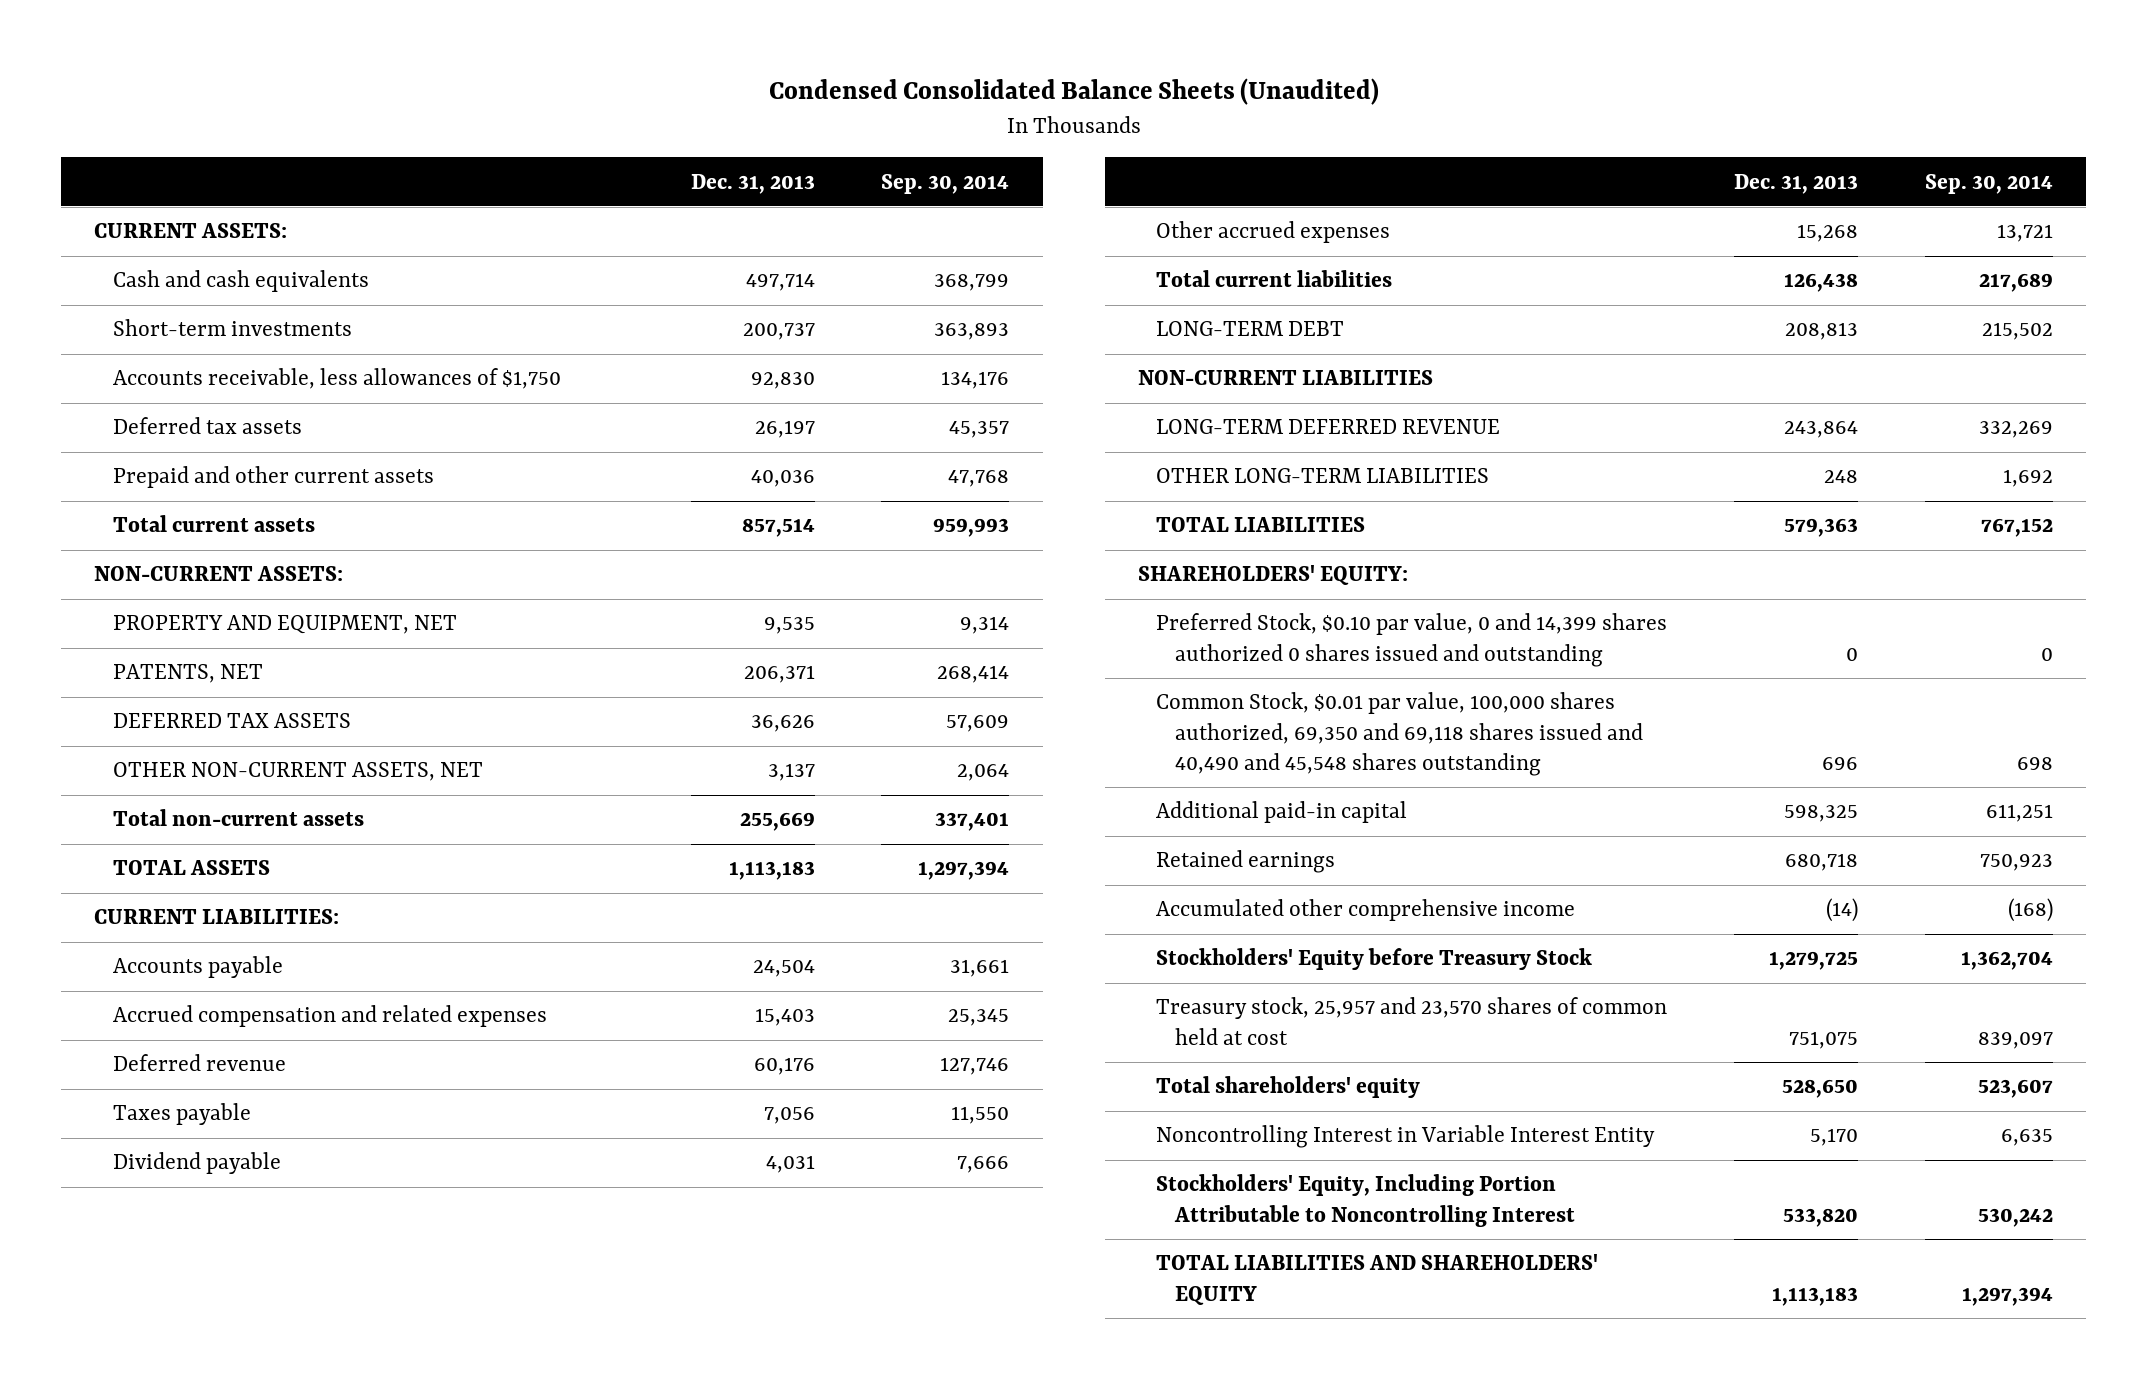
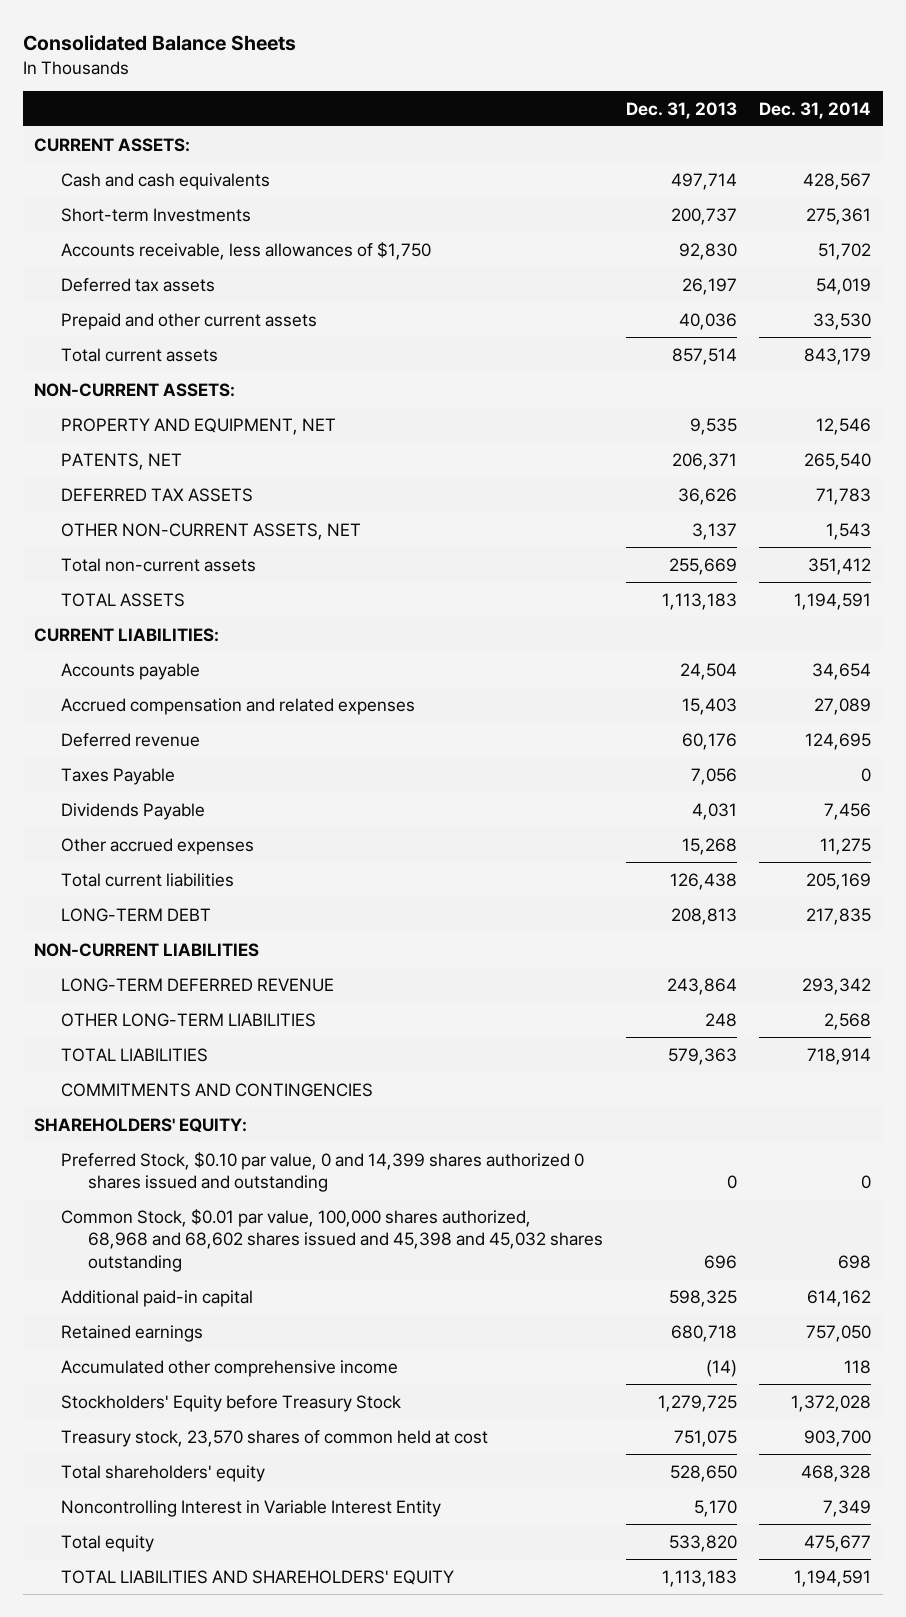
- Condensed Consolidated Balance Sheets (Unaudited)
+ Consolidated Balance Sheets
- | Dec. 31, 2013 | Sep. 30, 2014
+ | Dec. 31, 2013 | Dec. 31, 2014
- Short-term investments | 200,737 | 363,893
+ Short-term Investments | 200,737 | 275,361
- Taxes payable | 7,056 | 11,550
- Dividend payable | 4,031 | 7,666
+ Taxes Payable | 7,056 | 0
+ Dividends Payable | 4,031 | 7,456
+ COMMITMENTS AND CONTINGENCIES
- Common Stock, $0.01 par value, 100,000 shares authorized, 69,350 and 69,118 shares issued and 40,490 and 45,548 shares outstanding | 696 | 698
+ Common Stock, $0.01 par value, 100,000 shares authorized, 68,968 and 68,602 shares issued and 45,398 and 45,032 shares outstanding | 696 | 698
- Treasury stock, 25,957 and 23,570 shares of common held at cost | 751,075 | 839,097
+ Treasury stock, 23,570 shares of common held at cost | 751,075 | 903,700
- Stockholders' Equity, Including Portion Attributable to Noncontrolling Interest | 533,820 | 530,242
+ Total equity | 533,820 | 475,677

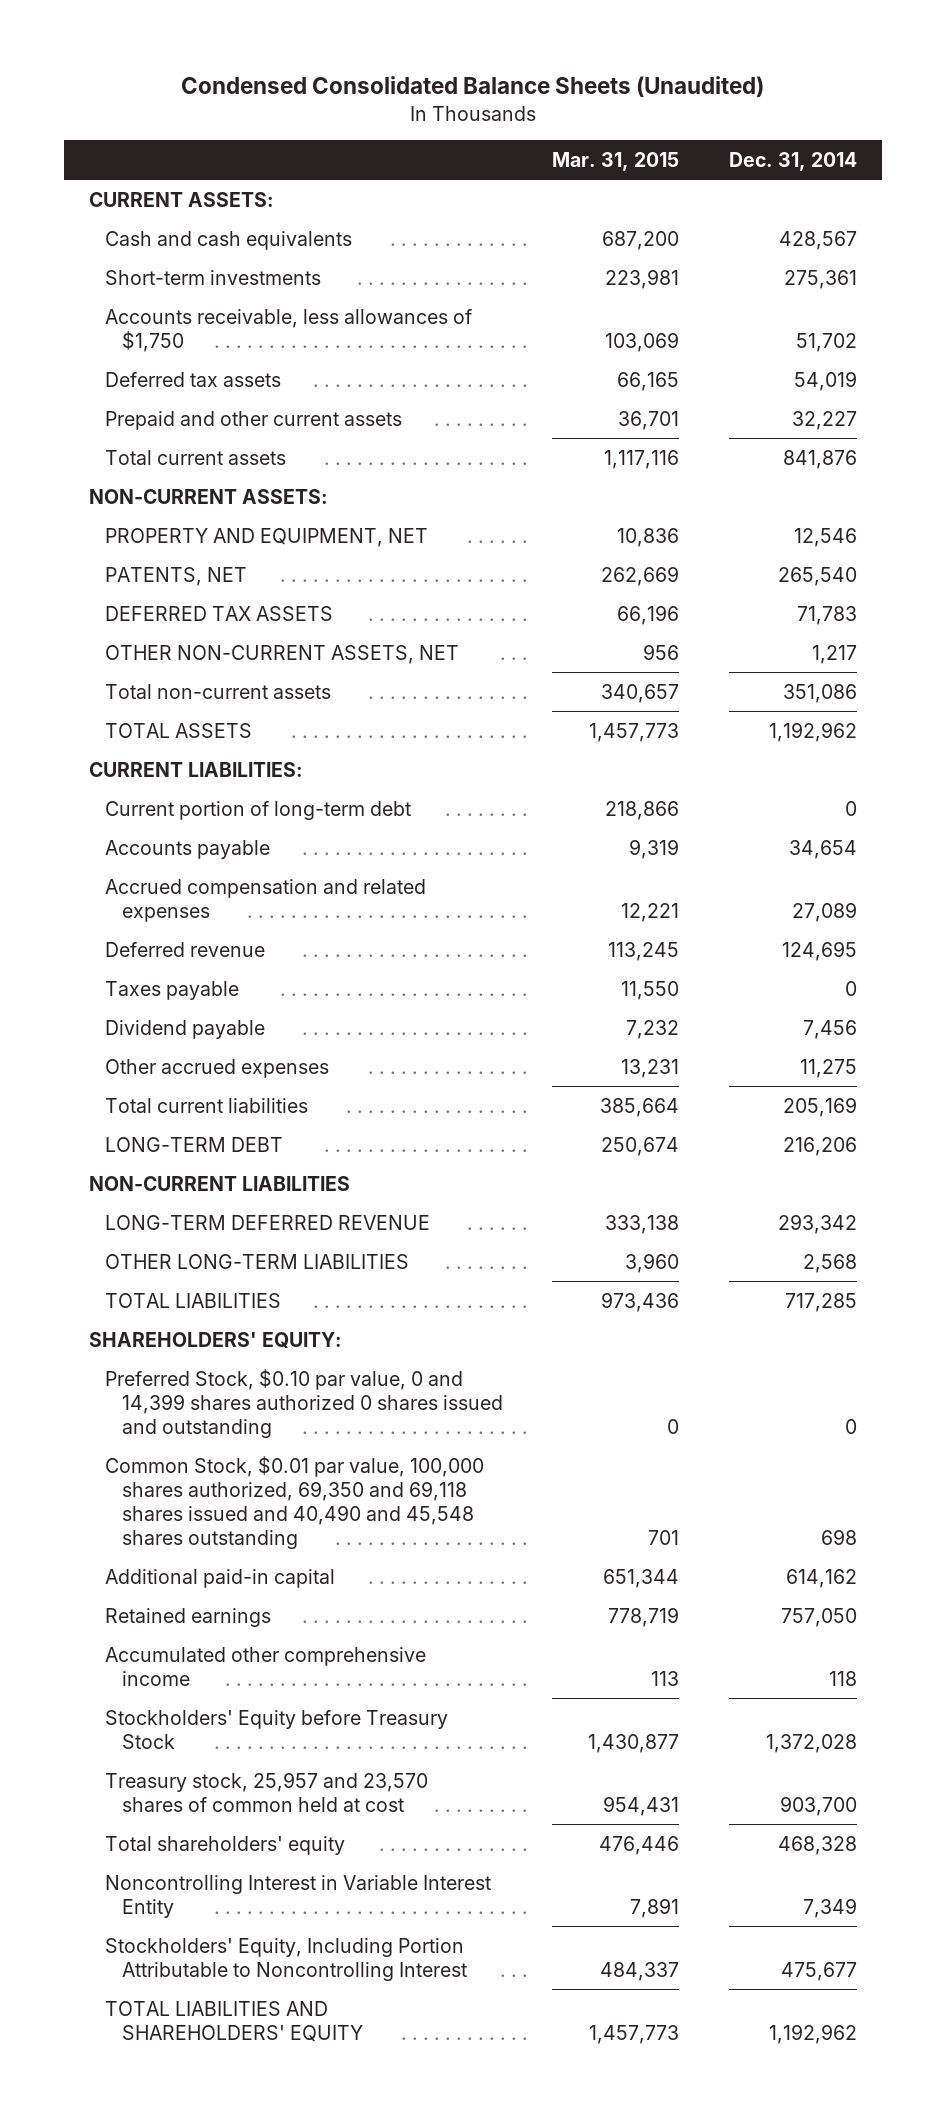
- Consolidated Balance Sheets
+ Condensed Consolidated Balance Sheets (Unaudited)
- | Dec. 31, 2013 | Dec. 31, 2014
+ | Mar. 31, 2015 | Dec. 31, 2014
- Short-term Investments | 200,737 | 275,361
+ Short-term investments | 223,981 | 275,361
- Prepaid and other current assets | 40,036 | 33,530
- Total current assets | 857,514 | 843,179
+ Prepaid and other current assets | 36,701 | 32,227
+ Total current assets | 1,117,116 | 841,876
- OTHER NON-CURRENT ASSETS, NET | 3,137 | 1,543
- Total non-current assets | 255,669 | 351,412
- TOTAL ASSETS | 1,113,183 | 1,194,591
+ OTHER NON-CURRENT ASSETS, NET | 956 | 1,217
+ Total non-current assets | 340,657 | 351,086
+ TOTAL ASSETS | 1,457,773 | 1,192,962
+ Current portion of long-term debt | 218,866 | 0
- Taxes Payable | 7,056 | 0
- Dividends Payable | 4,031 | 7,456
+ Taxes payable | 11,550 | 0
+ Dividend payable | 7,232 | 7,456
- LONG-TERM DEBT | 208,813 | 217,835
+ LONG-TERM DEBT | 250,674 | 216,206
- TOTAL LIABILITIES | 579,363 | 718,914
- COMMITMENTS AND CONTINGENCIES
+ TOTAL LIABILITIES | 973,436 | 717,285
- Common Stock, $0.01 par value, 100,000 shares authorized, 68,968 and 68,602 shares issued and 45,398 and 45,032 shares outstanding | 696 | 698
+ Common Stock, $0.01 par value, 100,000 shares authorized, 69,350 and 69,118 shares issued and 40,490 and 45,548 shares outstanding | 701 | 698
- Treasury stock, 23,570 shares of common held at cost | 751,075 | 903,700
+ Treasury stock, 25,957 and 23,570 shares of common held at cost | 954,431 | 903,700
- Total equity | 533,820 | 475,677
- TOTAL LIABILITIES AND SHAREHOLDERS' EQUITY | 1,113,183 | 1,194,591
+ Stockholders' Equity, Including Portion Attributable to Noncontrolling Interest | 484,337 | 475,677
+ TOTAL LIABILITIES AND SHAREHOLDERS' EQUITY | 1,457,773 | 1,192,962

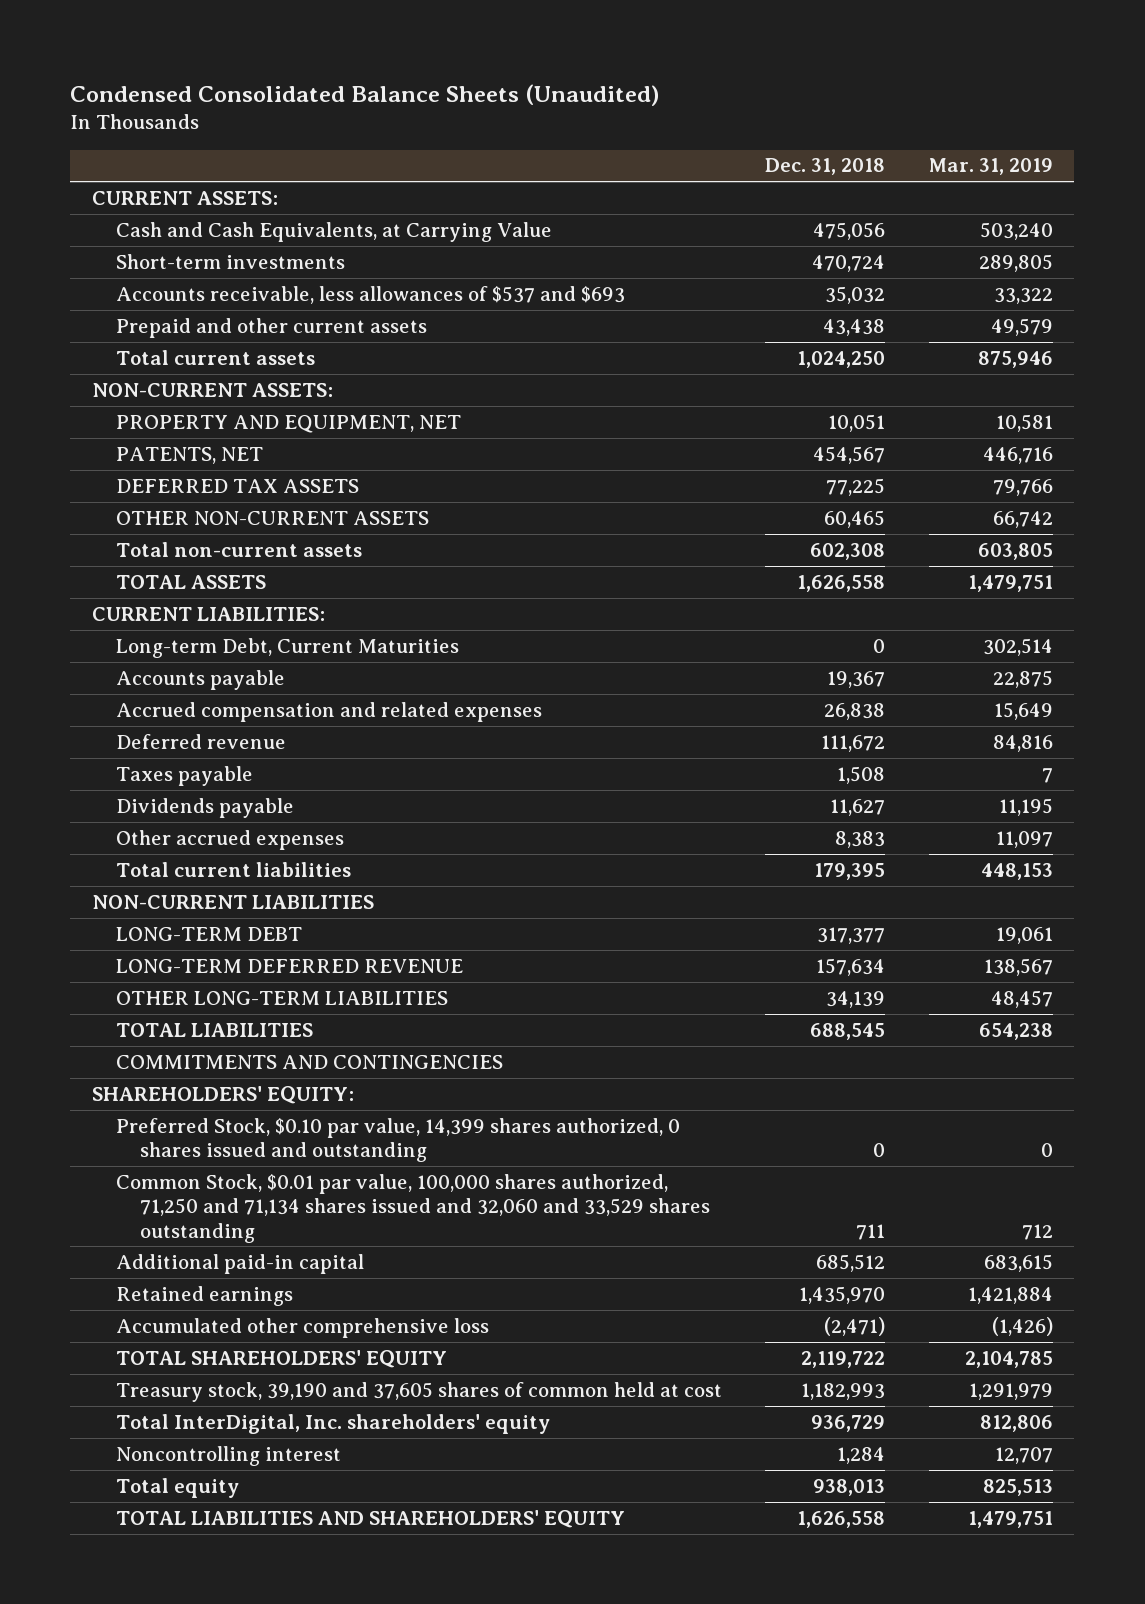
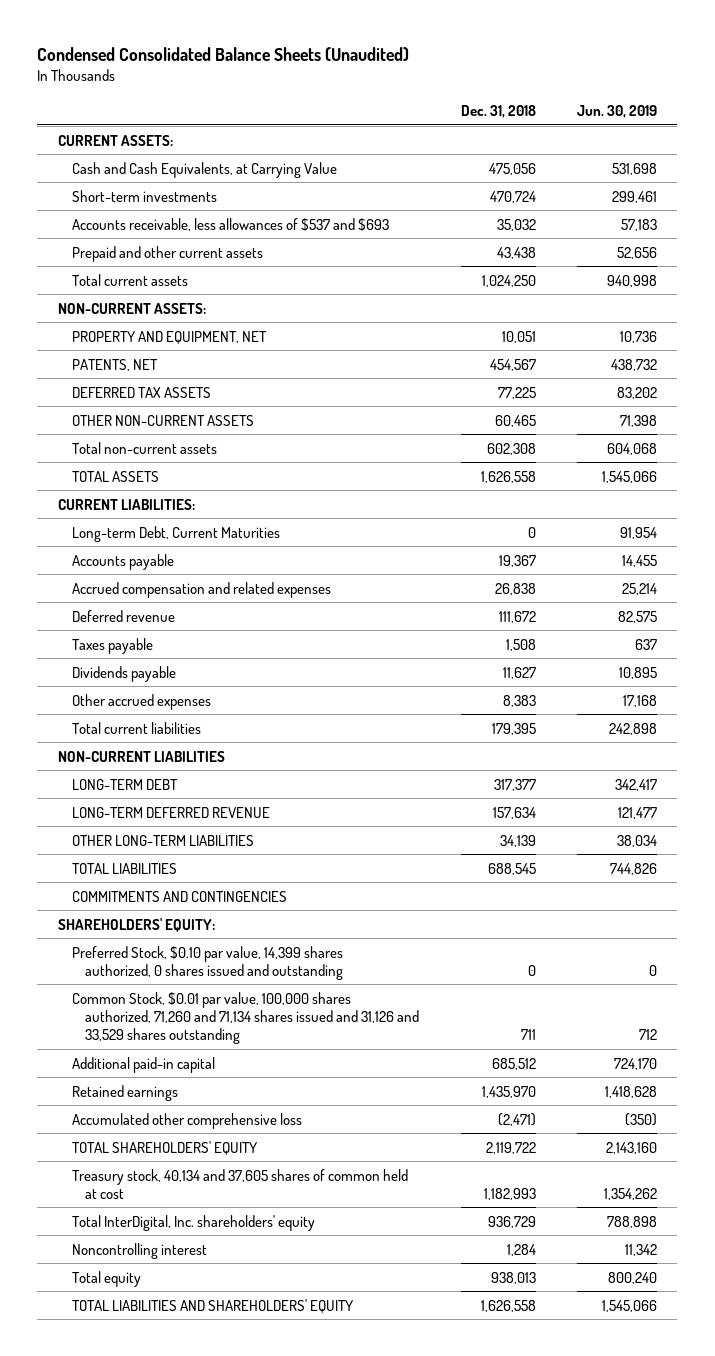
- | Dec. 31, 2018 | Mar. 31, 2019
+ | Dec. 31, 2018 | Jun. 30, 2019
- Common Stock, $0.01 par value, 100,000 shares authorized, 71,250 and 71,134 shares issued and 32,060 and 33,529 shares outstanding | 711 | 712
+ Common Stock, $0.01 par value, 100,000 shares authorized, 71,260 and 71,134 shares issued and 31,126 and 33,529 shares outstanding | 711 | 712
- Treasury stock, 39,190 and 37,605 shares of common held at cost | 1,182,993 | 1,291,979
+ Treasury stock, 40,134 and 37,605 shares of common held at cost | 1,182,993 | 1,354,262

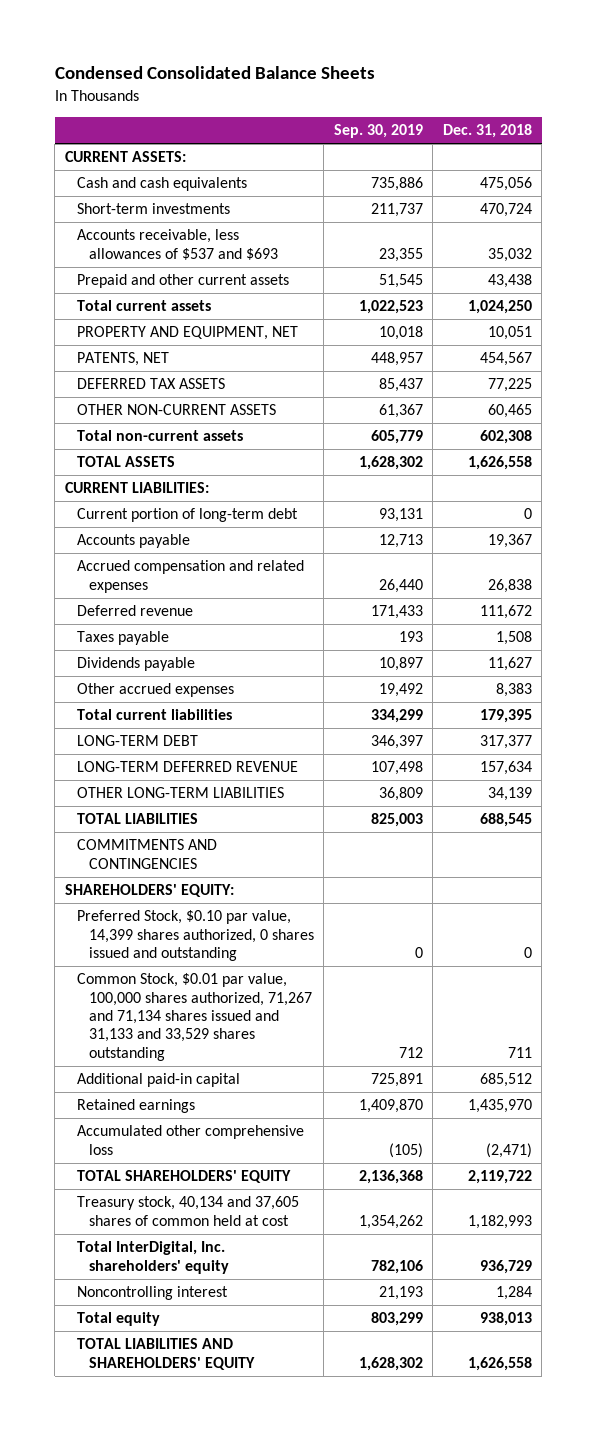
- Condensed Consolidated Balance Sheets (Unaudited)
+ Condensed Consolidated Balance Sheets
- | Dec. 31, 2018 | Jun. 30, 2019
+ | Sep. 30, 2019 | Dec. 31, 2018
- Cash and Cash Equivalents, at Carrying Value | 475,056 | 531,698
+ Cash and cash equivalents | 735,886 | 475,056
- NON-CURRENT ASSETS:
- Long-term Debt, Current Maturities | 0 | 91,954
+ Current portion of long-term debt | 93,131 | 0
- NON-CURRENT LIABILITIES
- Common Stock, $0.01 par value, 100,000 shares authorized, 71,260 and 71,134 shares issued and 31,126 and 33,529 shares outstanding | 711 | 712
+ Common Stock, $0.01 par value, 100,000 shares authorized, 71,267 and 71,134 shares issued and 31,133 and 33,529 shares outstanding | 712 | 711

